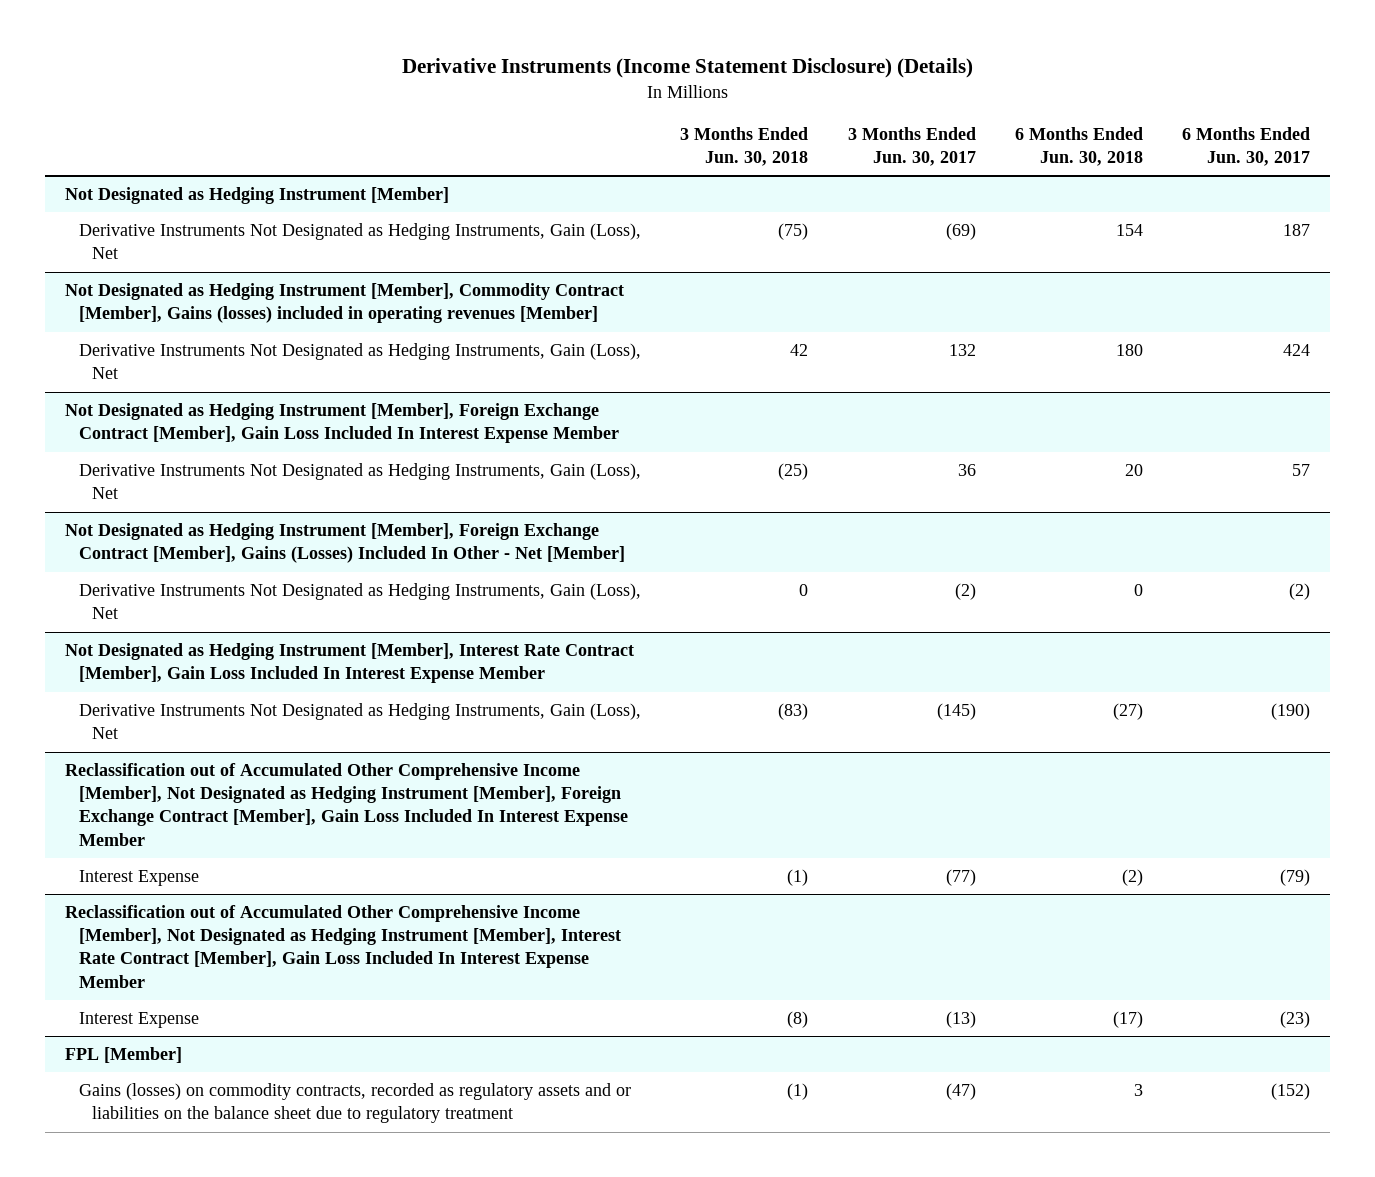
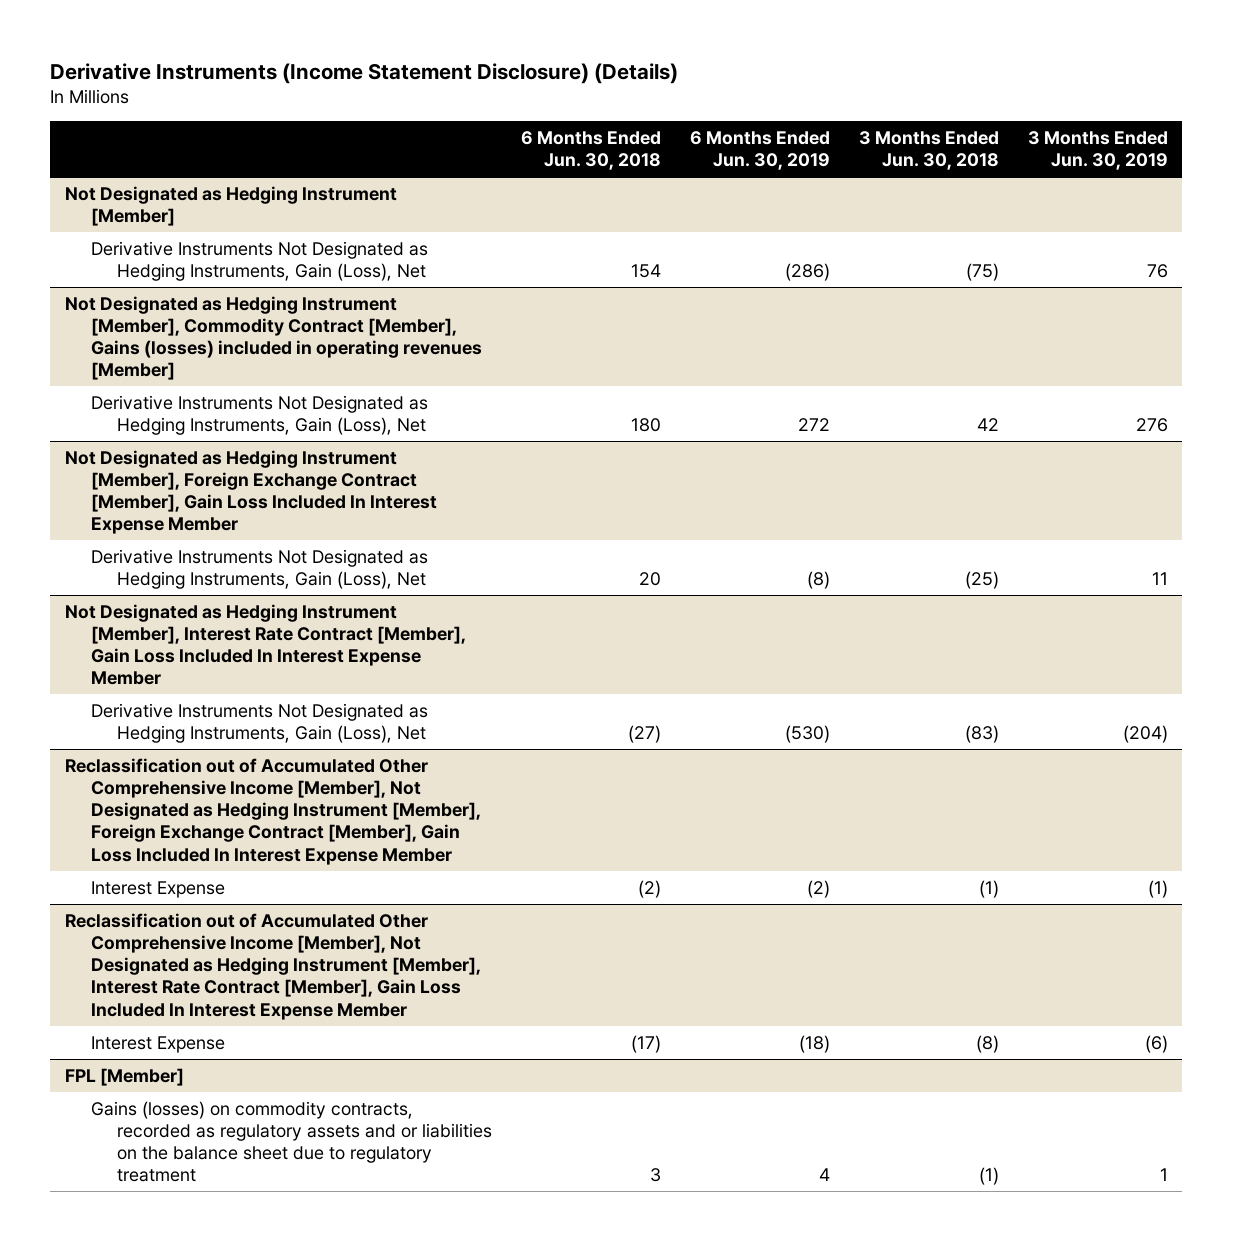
- | 3 Months Ended Jun. 30, 2018 | 3 Months Ended Jun. 30, 2017 | 6 Months Ended Jun. 30, 2018 | 6 Months Ended Jun. 30, 2017
+ | 6 Months Ended Jun. 30, 2018 | 6 Months Ended Jun. 30, 2019 | 3 Months Ended Jun. 30, 2018 | 3 Months Ended Jun. 30, 2019
- Not Designated as Hedging Instrument [Member], Foreign Exchange Contract [Member], Gains (Losses) Included In Other - Net [Member]
- Derivative Instruments Not Designated as Hedging Instruments, Gain (Loss), Net | 0 | (2) | 0 | (2)

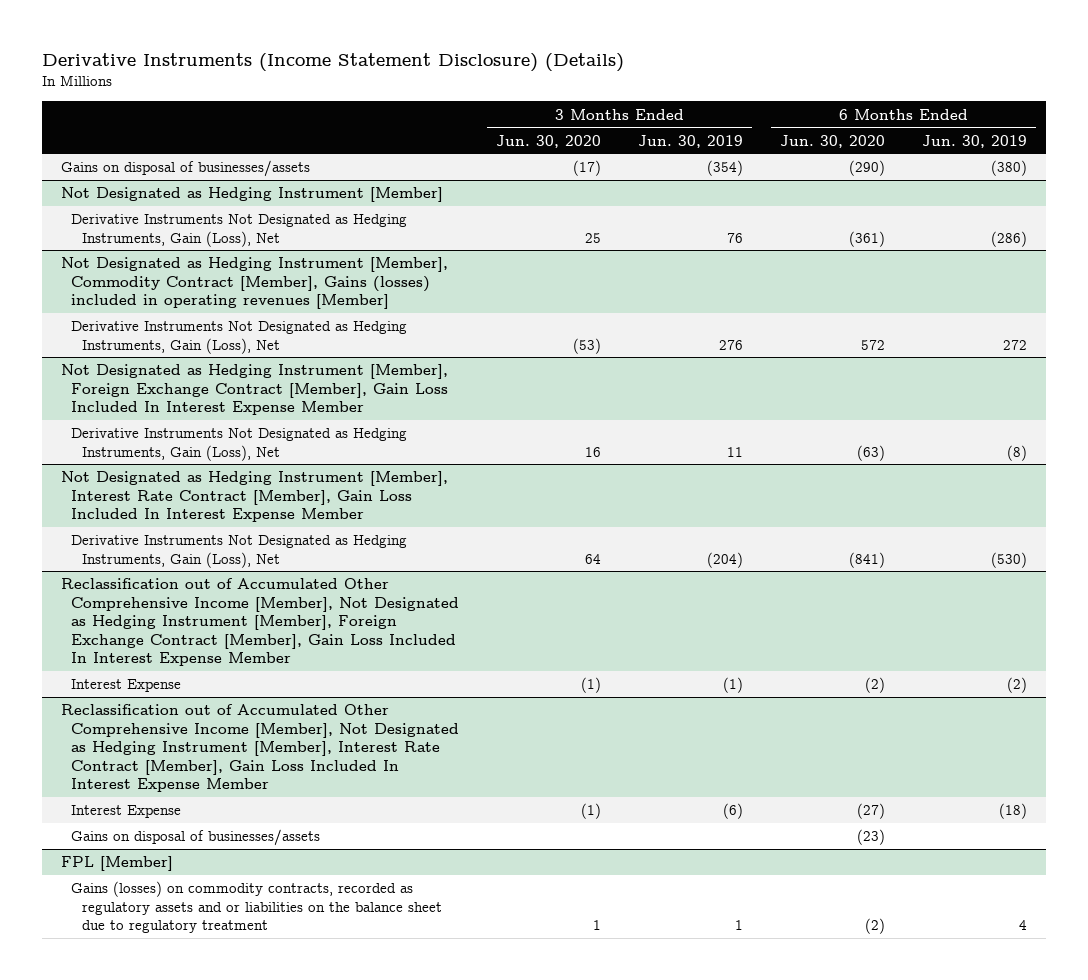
- | 6 Months Ended Jun. 30, 2018 | 6 Months Ended Jun. 30, 2019 | 3 Months Ended Jun. 30, 2018 | 3 Months Ended Jun. 30, 2019
+ | 3 Months Ended Jun. 30, 2020 | 3 Months Ended Jun. 30, 2019 | 6 Months Ended Jun. 30, 2020 | 6 Months Ended Jun. 30, 2019
+ Gains on disposal of businesses/assets | (17) | (354) | (290) | (380)
@ Reclassification out of Accumulated Other Comprehensive Income [Member], Not Designated as Hedging Instrument [Member], Interest Rate Contract [Member], Gain Loss Included In Interest Expense Member
+ Gains on disposal of businesses/assets | | | (23) |

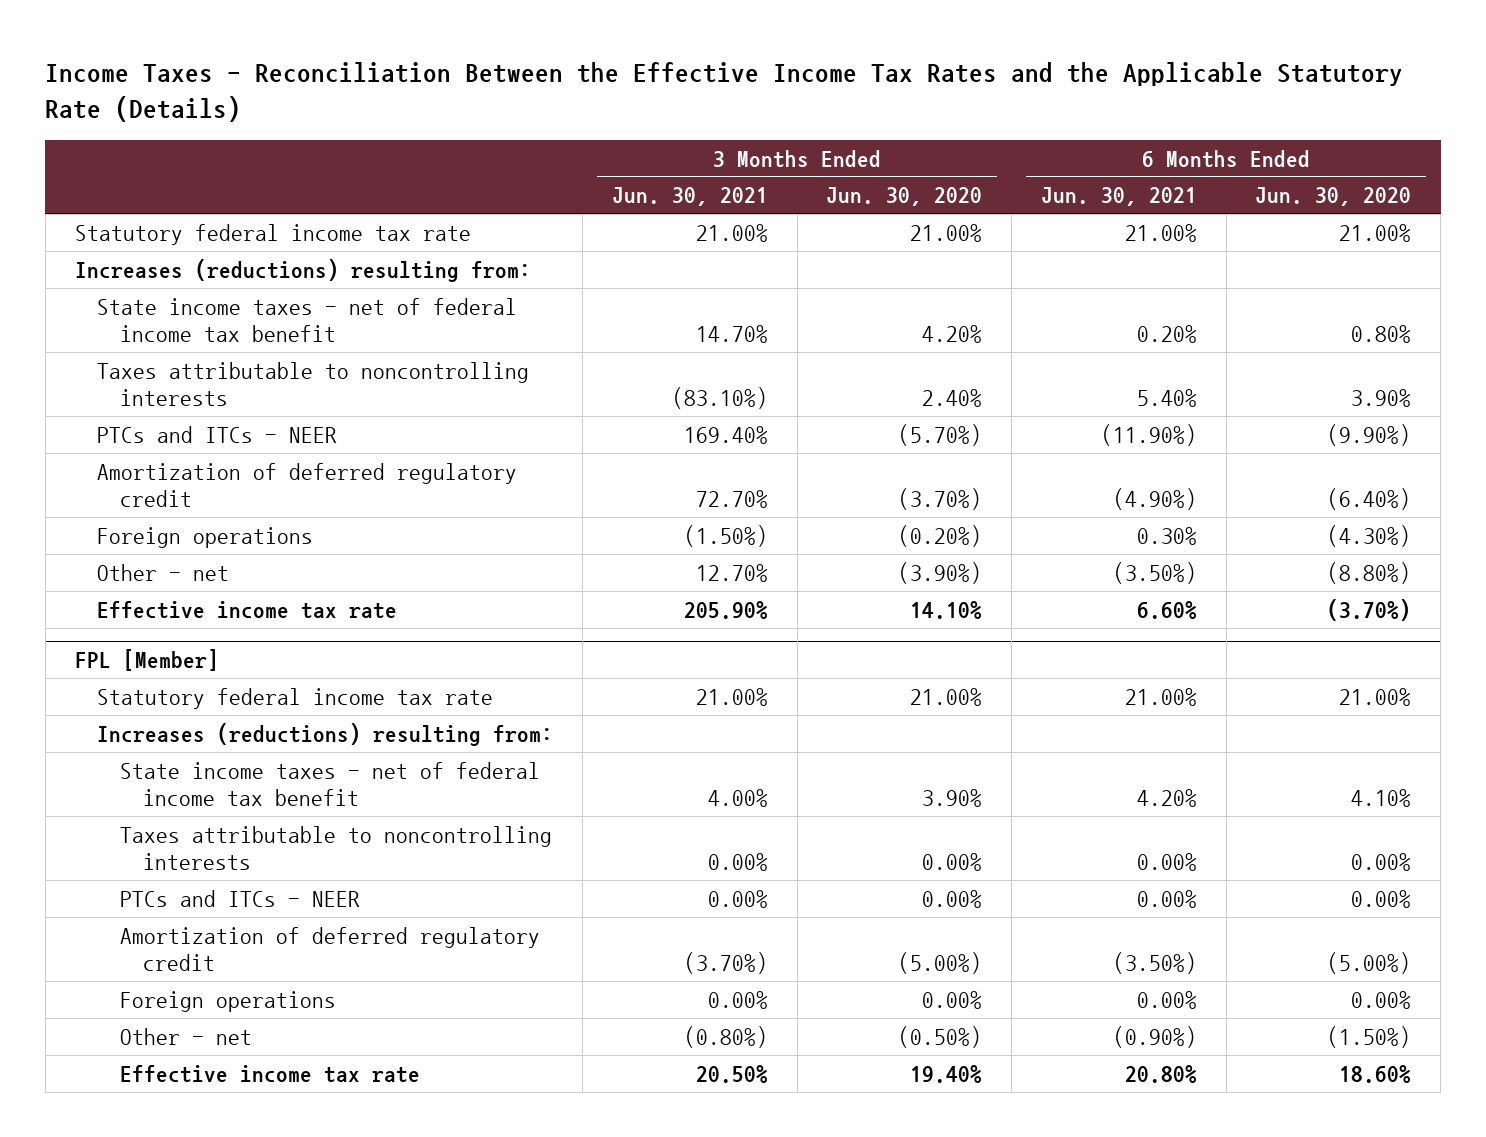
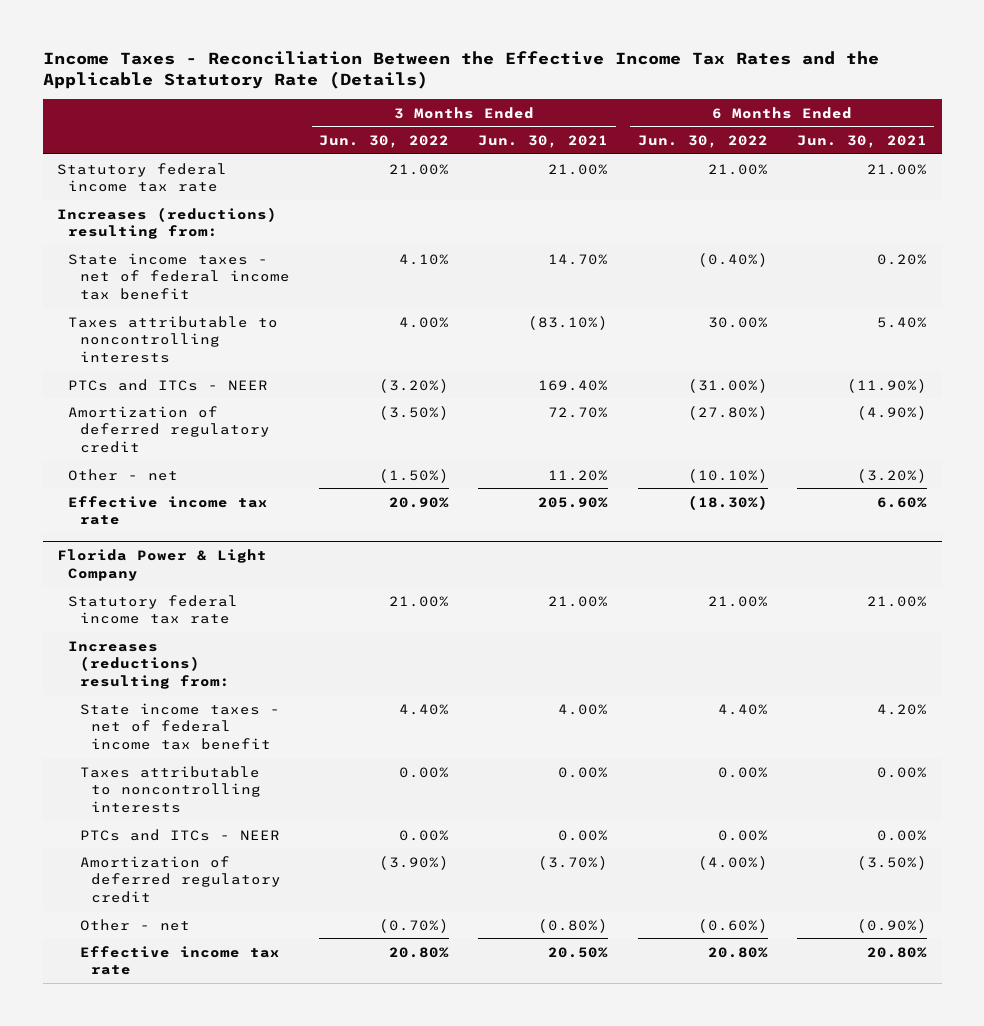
- | 3 Months Ended Jun. 30, 2021 | 3 Months Ended Jun. 30, 2020 | 6 Months Ended Jun. 30, 2021 | 6 Months Ended Jun. 30, 2020
+ | 3 Months Ended Jun. 30, 2022 | 3 Months Ended Jun. 30, 2021 | 6 Months Ended Jun. 30, 2022 | 6 Months Ended Jun. 30, 2021
- Foreign operations | (1.50%) | (0.20%) | 0.30% | (4.30%)
- Other - net | 12.70% | (3.90%) | (3.50%) | (8.80%)
+ Other - net | (1.50%) | 11.20% | (10.10%) | (3.20%)
- FPL [Member]
+ Florida Power & Light Company
- Foreign operations | 0.00% | 0.00% | 0.00% | 0.00%

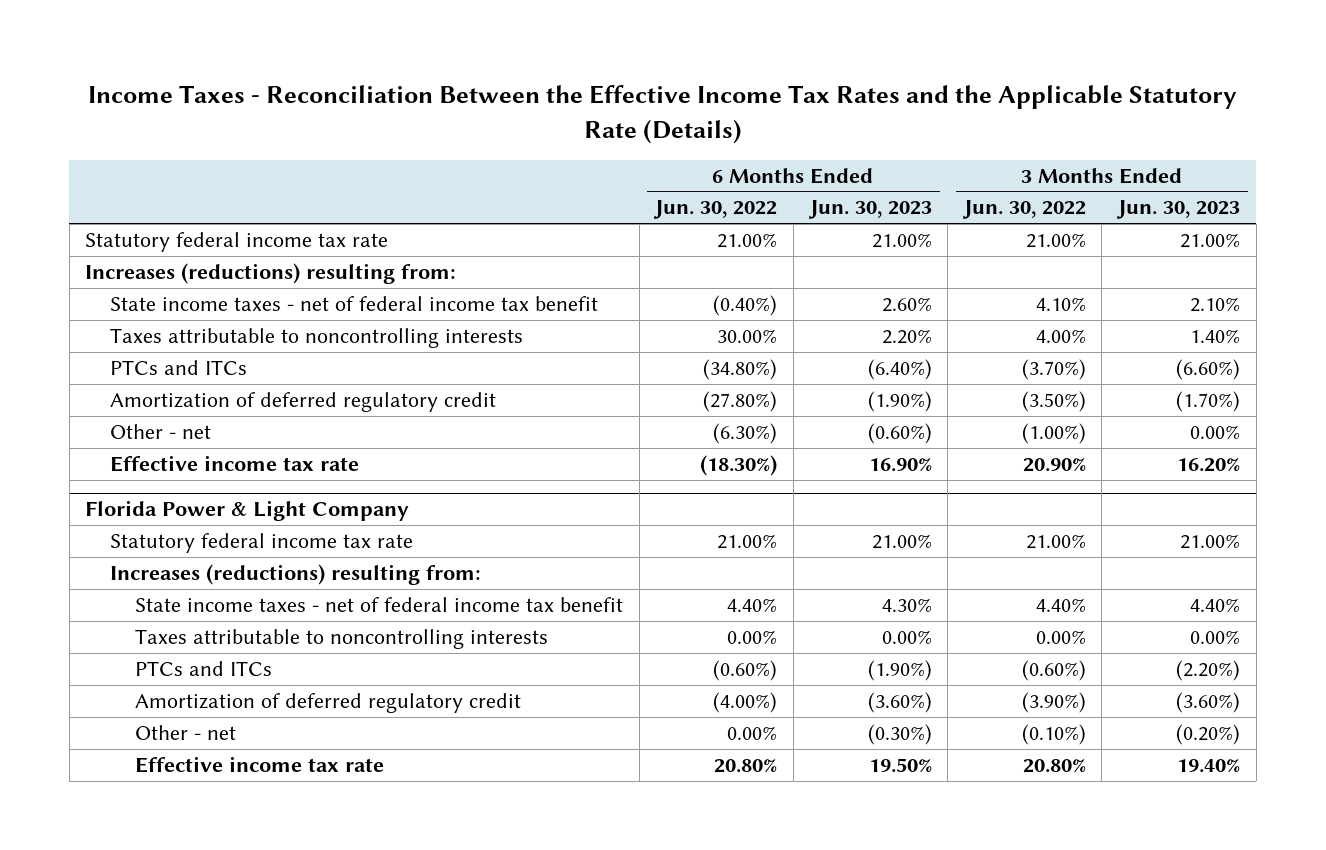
- | 3 Months Ended Jun. 30, 2022 | 3 Months Ended Jun. 30, 2021 | 6 Months Ended Jun. 30, 2022 | 6 Months Ended Jun. 30, 2021
+ | 6 Months Ended Jun. 30, 2022 | 6 Months Ended Jun. 30, 2023 | 3 Months Ended Jun. 30, 2022 | 3 Months Ended Jun. 30, 2023
- PTCs and ITCs - NEER | (3.20%) | 169.40% | (31.00%) | (11.90%)
+ PTCs and ITCs | (34.80%) | (6.40%) | (3.70%) | (6.60%)
- Other - net | (1.50%) | 11.20% | (10.10%) | (3.20%)
+ Other - net | (6.30%) | (0.60%) | (1.00%) | 0.00%
@ Florida Power & Light Company
- PTCs and ITCs - NEER | 0.00% | 0.00% | 0.00% | 0.00%
+ PTCs and ITCs | (0.60%) | (1.90%) | (0.60%) | (2.20%)
- Other - net | (0.70%) | (0.80%) | (0.60%) | (0.90%)
+ Other - net | 0.00% | (0.30%) | (0.10%) | (0.20%)

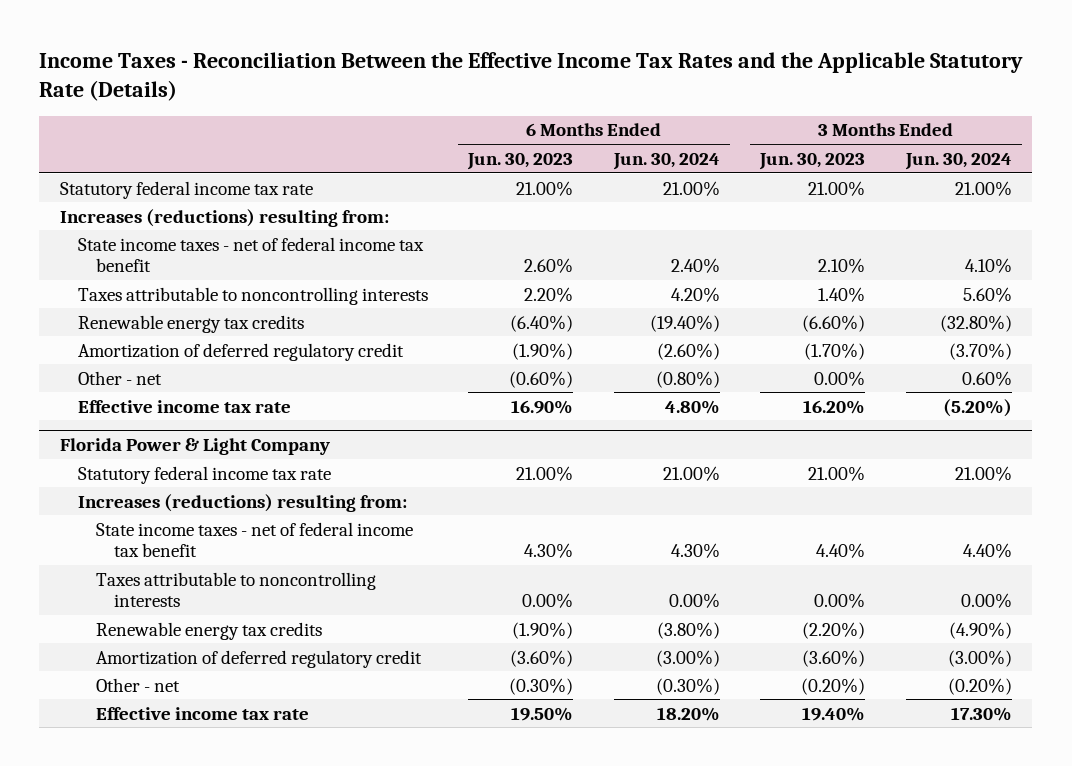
- | 6 Months Ended Jun. 30, 2022 | 6 Months Ended Jun. 30, 2023 | 3 Months Ended Jun. 30, 2022 | 3 Months Ended Jun. 30, 2023
+ | 6 Months Ended Jun. 30, 2023 | 6 Months Ended Jun. 30, 2024 | 3 Months Ended Jun. 30, 2023 | 3 Months Ended Jun. 30, 2024
- PTCs and ITCs | (34.80%) | (6.40%) | (3.70%) | (6.60%)
+ Renewable energy tax credits | (6.40%) | (19.40%) | (6.60%) | (32.80%)
@ Florida Power & Light Company
- PTCs and ITCs | (0.60%) | (1.90%) | (0.60%) | (2.20%)
+ Renewable energy tax credits | (1.90%) | (3.80%) | (2.20%) | (4.90%)

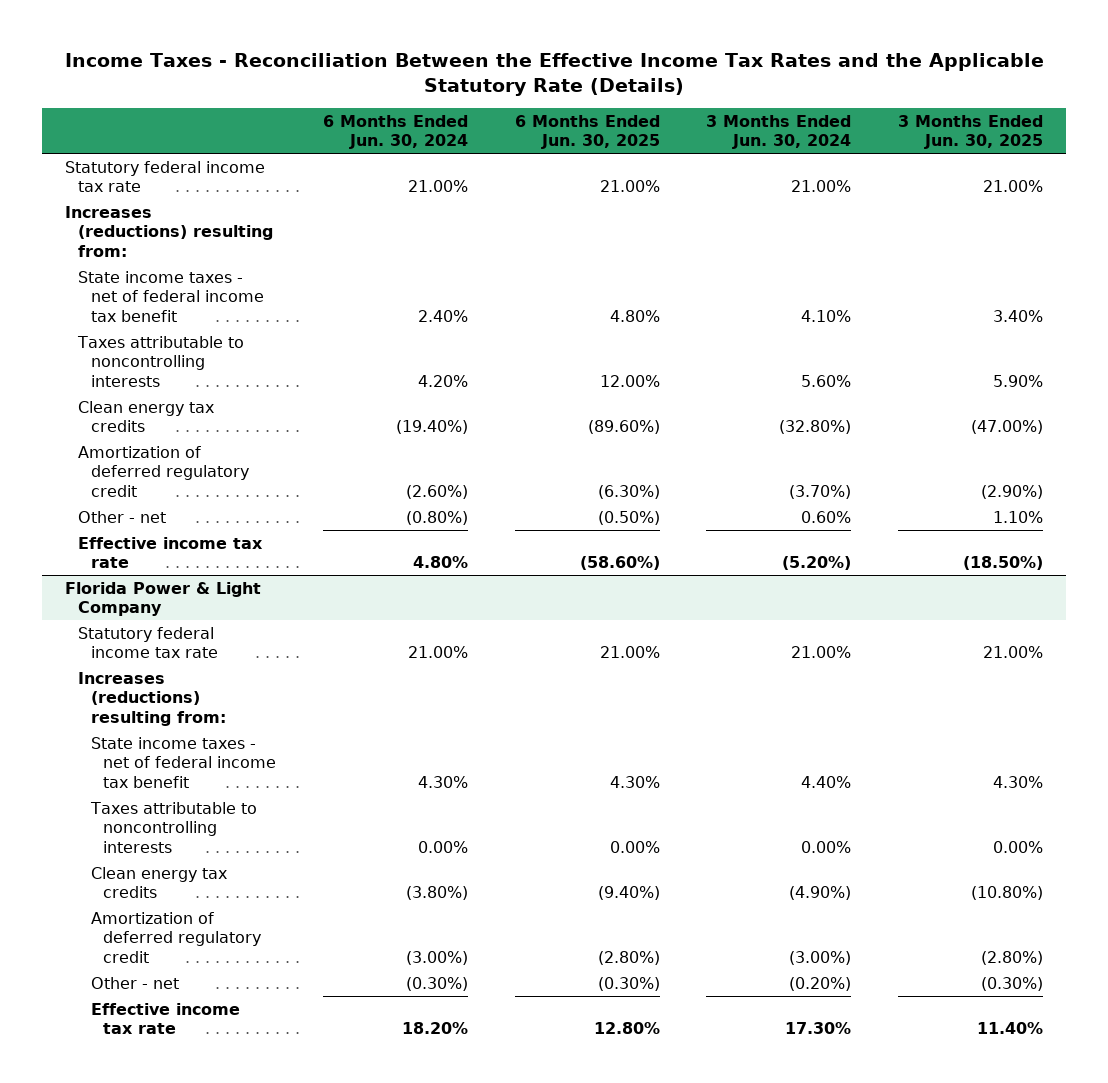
- | 6 Months Ended Jun. 30, 2023 | 6 Months Ended Jun. 30, 2024 | 3 Months Ended Jun. 30, 2023 | 3 Months Ended Jun. 30, 2024
+ | 6 Months Ended Jun. 30, 2024 | 6 Months Ended Jun. 30, 2025 | 3 Months Ended Jun. 30, 2024 | 3 Months Ended Jun. 30, 2025
- Renewable energy tax credits | (6.40%) | (19.40%) | (6.60%) | (32.80%)
+ Clean energy tax credits | (19.40%) | (89.60%) | (32.80%) | (47.00%)
@ Florida Power & Light Company
- Renewable energy tax credits | (1.90%) | (3.80%) | (2.20%) | (4.90%)
+ Clean energy tax credits | (3.80%) | (9.40%) | (4.90%) | (10.80%)

